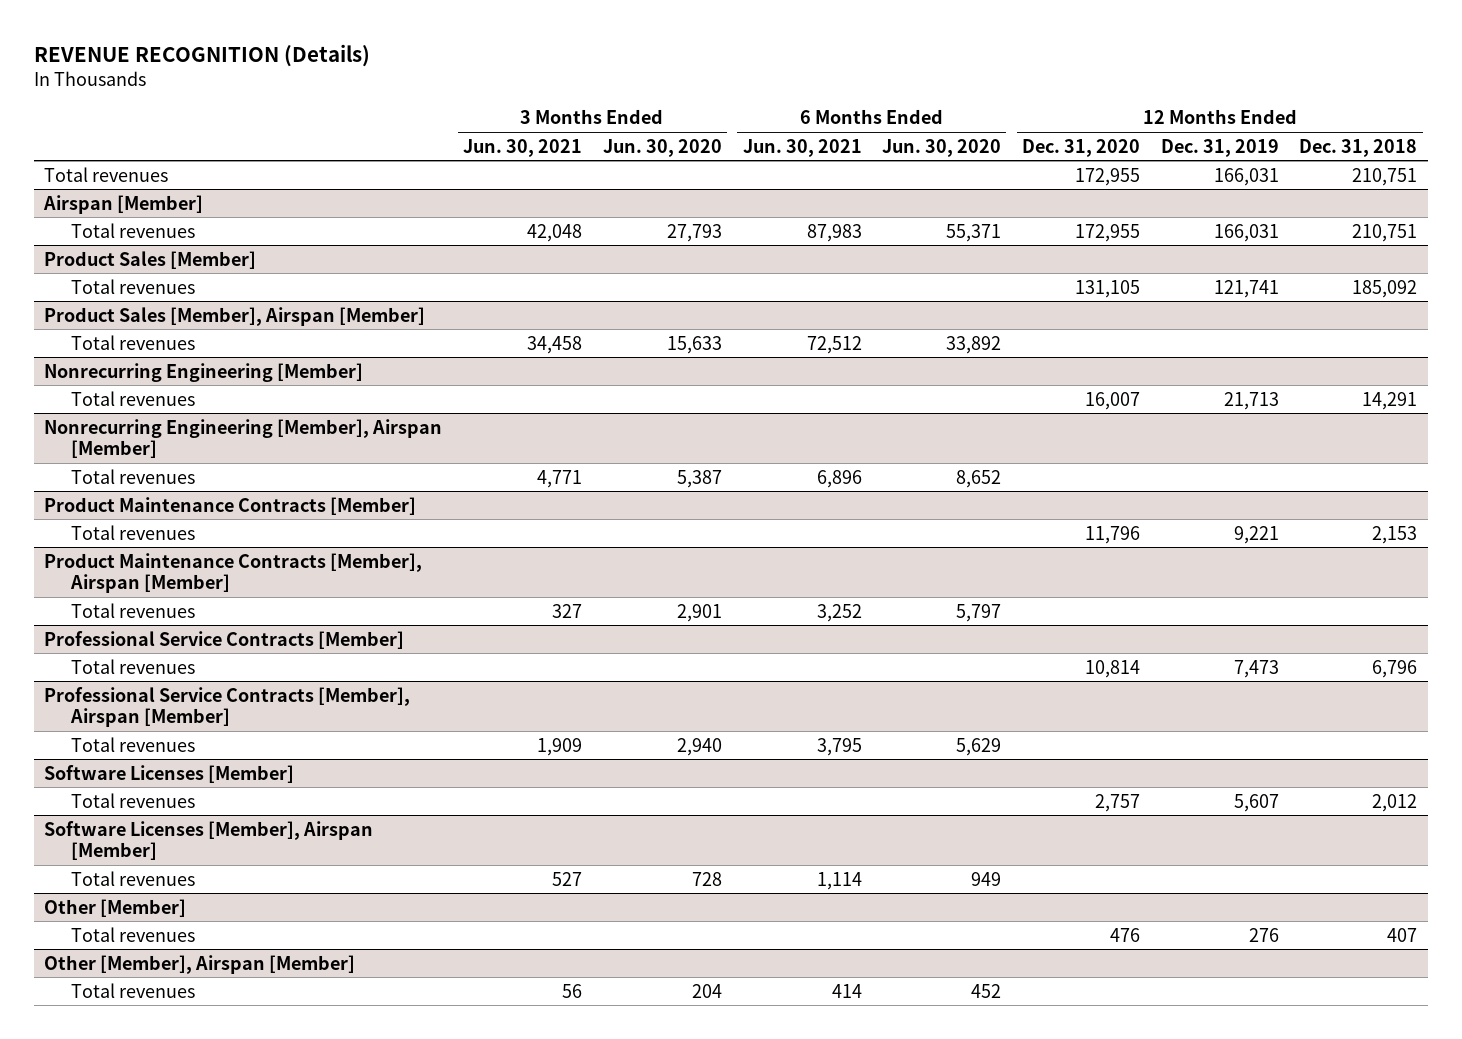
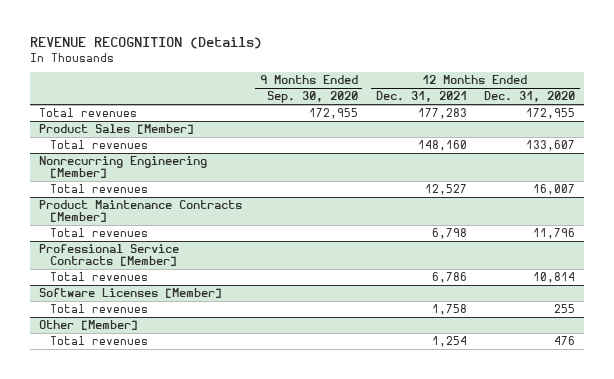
- | 3 Months Ended Jun. 30, 2021 | 3 Months Ended Jun. 30, 2020 | 6 Months Ended Jun. 30, 2021 | 6 Months Ended Jun. 30, 2020 | 12 Months Ended Dec. 31, 2020 | 12 Months Ended Dec. 31, 2019 | 12 Months Ended Dec. 31, 2018
+ | 9 Months Ended Sep. 30, 2020 | 12 Months Ended Dec. 31, 2021 | 12 Months Ended Dec. 31, 2020
- Airspan [Member]
- Total revenues | 42,048 | 27,793 | 87,983 | 55,371 | 172,955 | 166,031 | 210,751
@ Product Sales [Member]
- Total revenues | | | | | 131,105 | 121,741 | 185,092
- Product Sales [Member], Airspan [Member]
- Total revenues | 34,458 | 15,633 | 72,512 | 33,892 | | |
@ Product Sales [Member]
+ Total revenues | | 148,160 | 133,607
- Nonrecurring Engineering [Member], Airspan [Member]
- Total revenues | 4,771 | 5,387 | 6,896 | 8,652 | | |
- Product Maintenance Contracts [Member], Airspan [Member]
- Total revenues | 327 | 2,901 | 3,252 | 5,797 | | |
- Professional Service Contracts [Member], Airspan [Member]
- Total revenues | 1,909 | 2,940 | 3,795 | 5,629 | | |
@ Software Licenses [Member]
- Total revenues | | | | | 2,757 | 5,607 | 2,012
- Software Licenses [Member], Airspan [Member]
- Total revenues | 527 | 728 | 1,114 | 949 | | |
@ Software Licenses [Member]
+ Total revenues | | 1,758 | 255
- Other [Member], Airspan [Member]
- Total revenues | 56 | 204 | 414 | 452 | | |

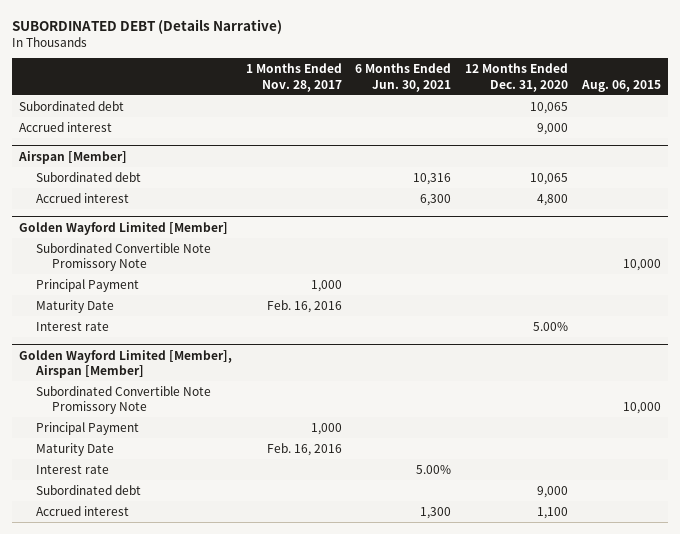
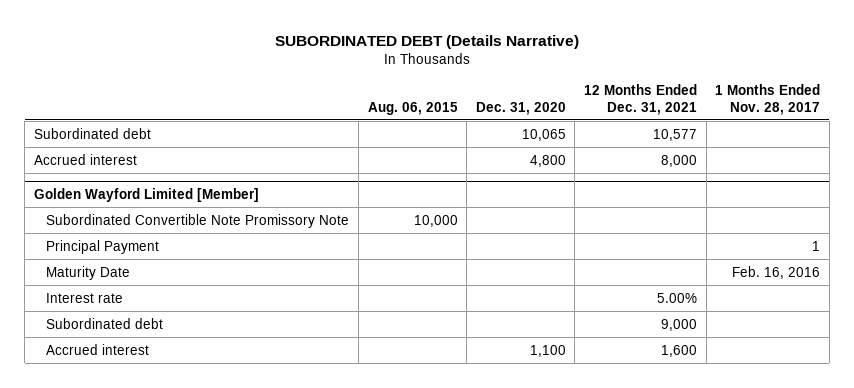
- | 1 Months Ended Nov. 28, 2017 | 6 Months Ended Jun. 30, 2021 | 12 Months Ended Dec. 31, 2020 | Aug. 06, 2015
+ | Aug. 06, 2015 | Dec. 31, 2020 | 12 Months Ended Dec. 31, 2021 | 1 Months Ended Nov. 28, 2017
- Airspan [Member]
- Subordinated debt | | 10,316 | 10,065 |
- Accrued interest | | 6,300 | 4,800 |
@ Golden Wayford Limited [Member]
- Principal Payment | 1,000 | | |
+ Principal Payment | | | | 1
- Golden Wayford Limited [Member], Airspan [Member]
- Subordinated Convertible Note Promissory Note | | | | 10,000
- Principal Payment | 1,000 | | |
- Maturity Date | Feb. 16, 2016 | | |
- Interest rate | | 5.00% | |
- Subordinated debt | | | 9,000 |
- Accrued interest | | 1,300 | 1,100 |
@ Golden Wayford Limited [Member]
+ Subordinated debt | | | 9,000 |
+ Accrued interest | | 1,100 | 1,600 |

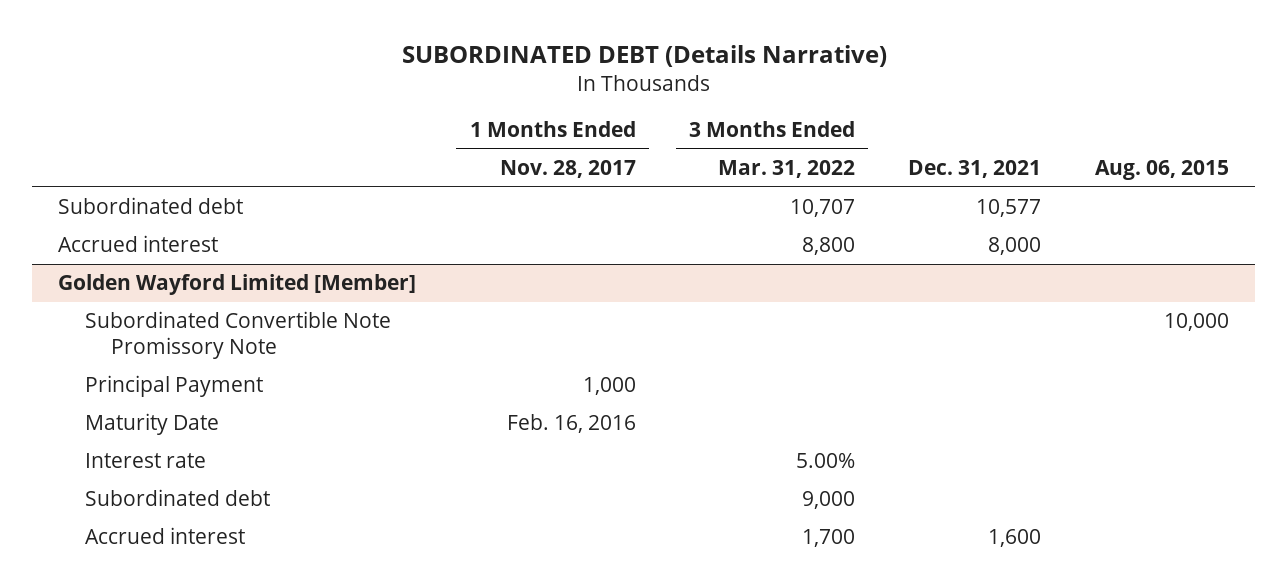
- | Aug. 06, 2015 | Dec. 31, 2020 | 12 Months Ended Dec. 31, 2021 | 1 Months Ended Nov. 28, 2017
+ | 1 Months Ended Nov. 28, 2017 | 3 Months Ended Mar. 31, 2022 | Dec. 31, 2021 | Aug. 06, 2015
@ Golden Wayford Limited [Member]
- Principal Payment | | | | 1
+ Principal Payment | 1,000 | | |

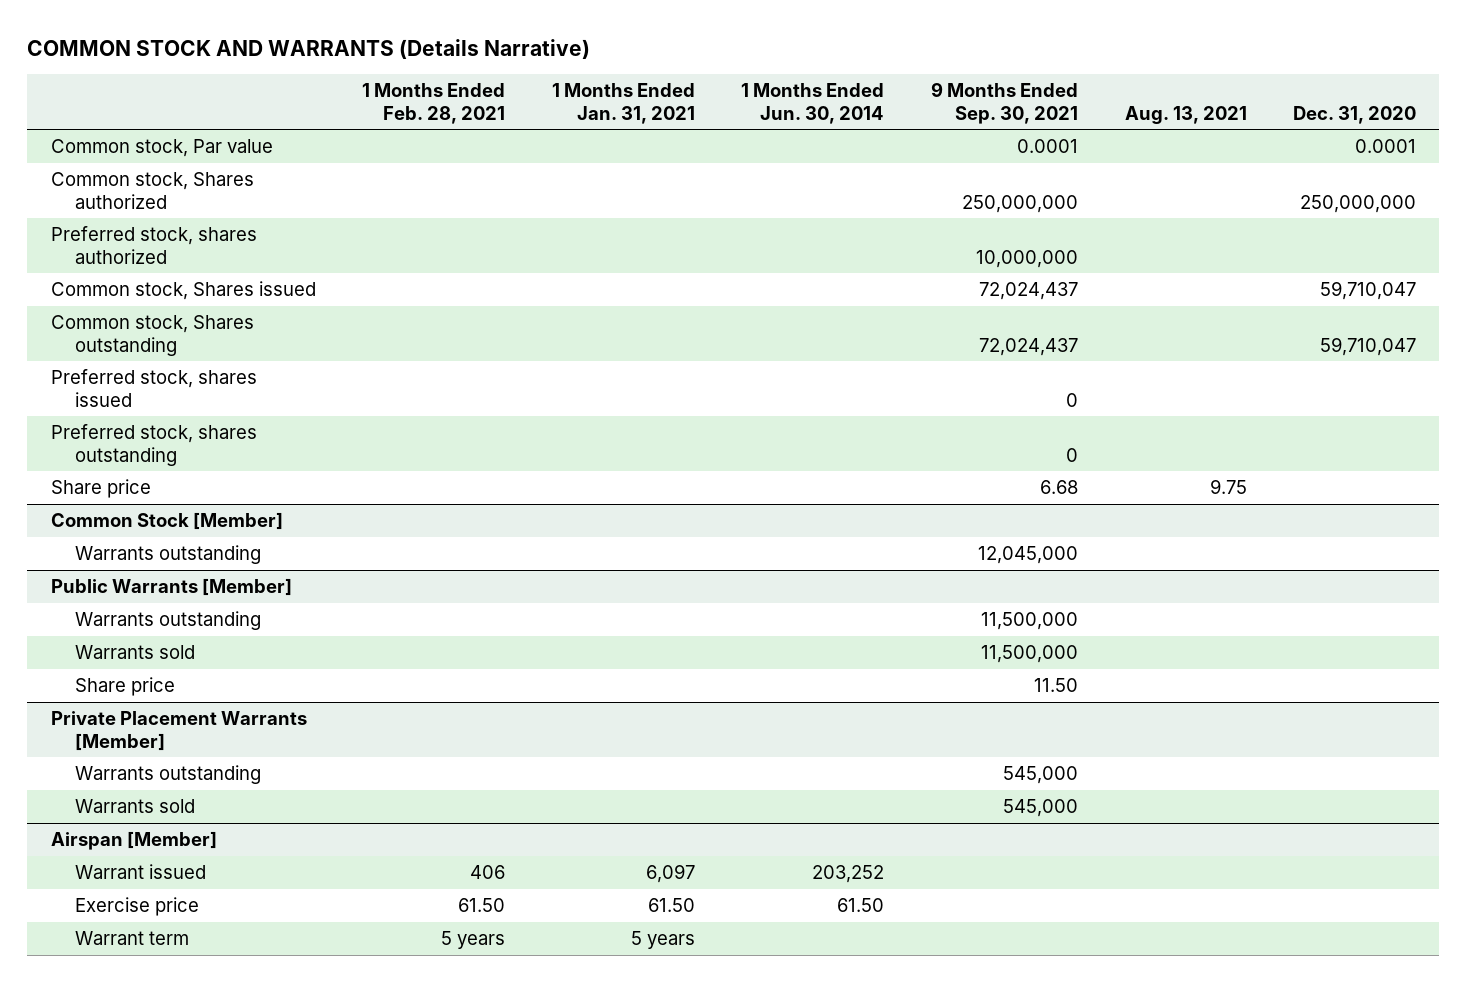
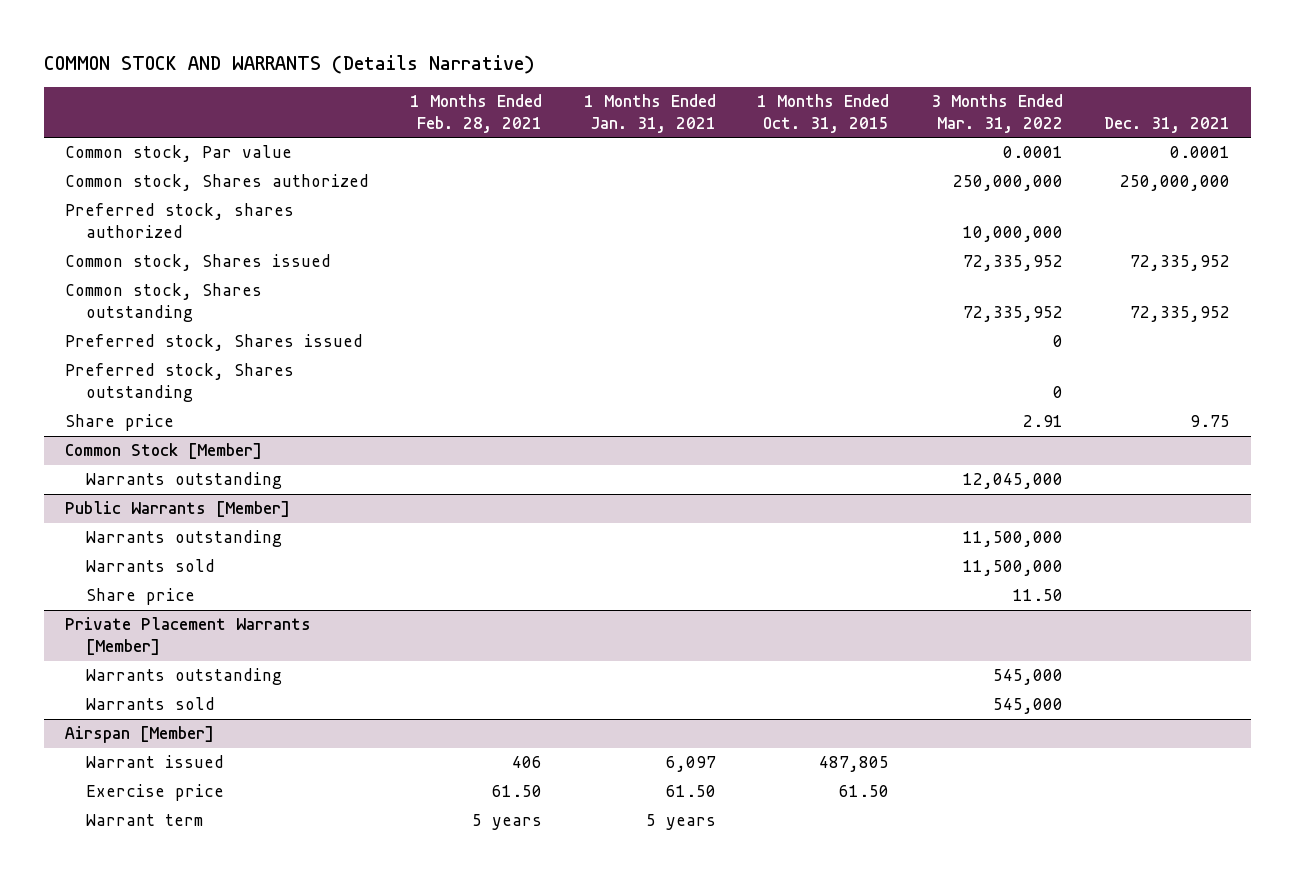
- | 1 Months Ended Feb. 28, 2021 | 1 Months Ended Jan. 31, 2021 | 1 Months Ended Jun. 30, 2014 | 9 Months Ended Sep. 30, 2021 | Aug. 13, 2021 | Dec. 31, 2020
+ | 1 Months Ended Feb. 28, 2021 | 1 Months Ended Jan. 31, 2021 | 1 Months Ended Oct. 31, 2015 | 3 Months Ended Mar. 31, 2022 | Dec. 31, 2021
- Preferred stock, shares issued | | | | 0 | |
- Preferred stock, shares outstanding | | | | 0 | |
+ Preferred stock, Shares issued | | | | 0 |
+ Preferred stock, Shares outstanding | | | | 0 |

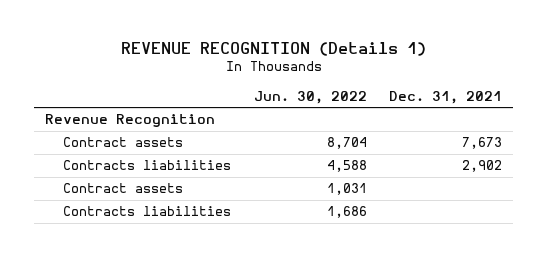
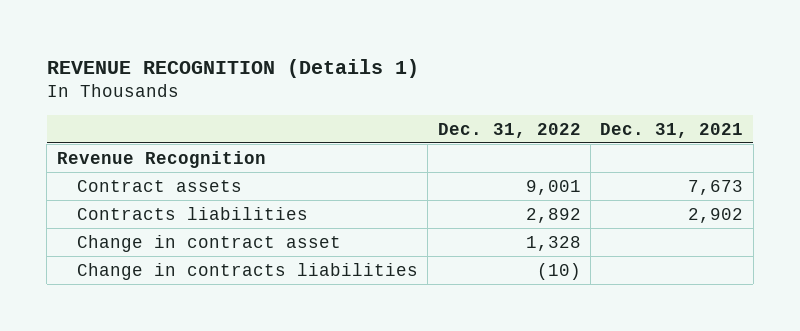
- | Jun. 30, 2022 | Dec. 31, 2021
+ | Dec. 31, 2022 | Dec. 31, 2021
- Contract assets | 1,031 |
- Contracts liabilities | 1,686 |
+ Change in contract asset | 1,328 |
+ Change in contracts liabilities | (10) |

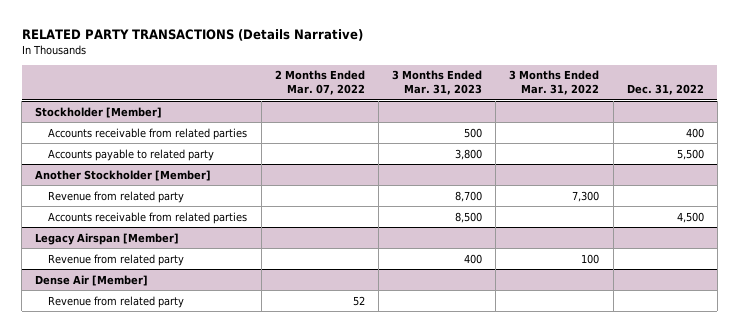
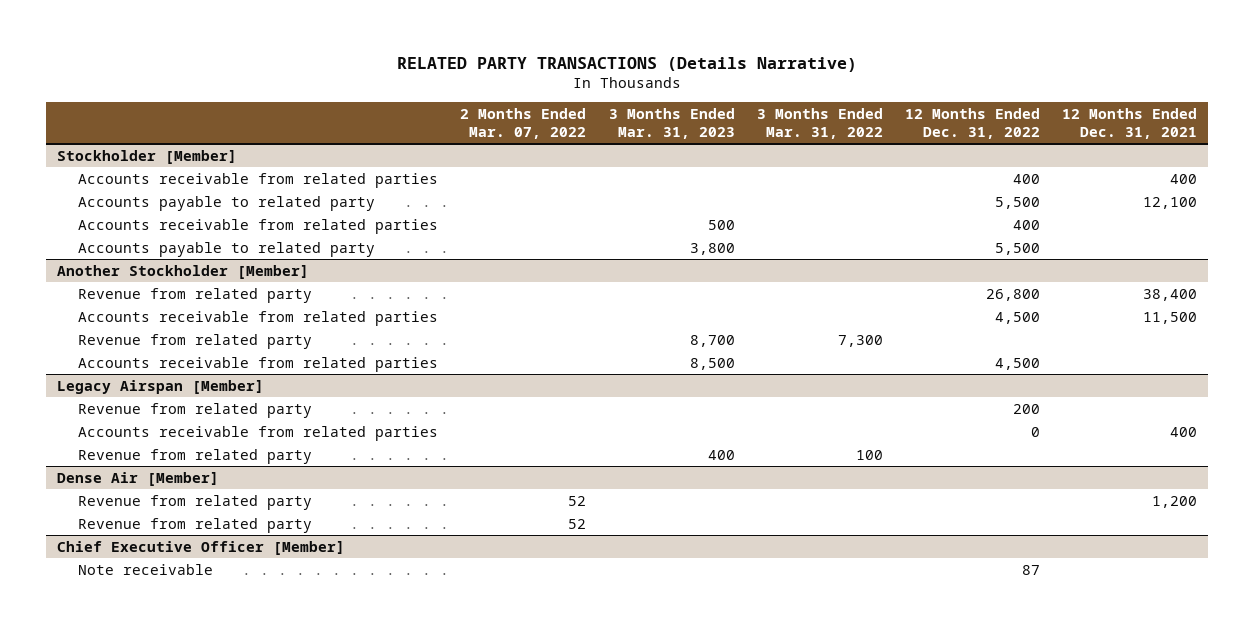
- | 2 Months Ended Mar. 07, 2022 | 3 Months Ended Mar. 31, 2023 | 3 Months Ended Mar. 31, 2022 | Dec. 31, 2022
+ | 2 Months Ended Mar. 07, 2022 | 3 Months Ended Mar. 31, 2023 | 3 Months Ended Mar. 31, 2022 | 12 Months Ended Dec. 31, 2022 | 12 Months Ended Dec. 31, 2021
@ Stockholder [Member]
+ Accounts receivable from related parties | | | | 400 | 400
+ Accounts payable to related party | | | | 5,500 | 12,100
@ Another Stockholder [Member]
+ Revenue from related party | | | | 26,800 | 38,400
+ Accounts receivable from related parties | | | | 4,500 | 11,500
@ Legacy Airspan [Member]
+ Revenue from related party | | | | 200 |
+ Accounts receivable from related parties | | | | 0 | 400
@ Dense Air [Member]
+ Revenue from related party | 52 | | | |
+ Chief Executive Officer [Member]
+ Note receivable | | | | 87 |

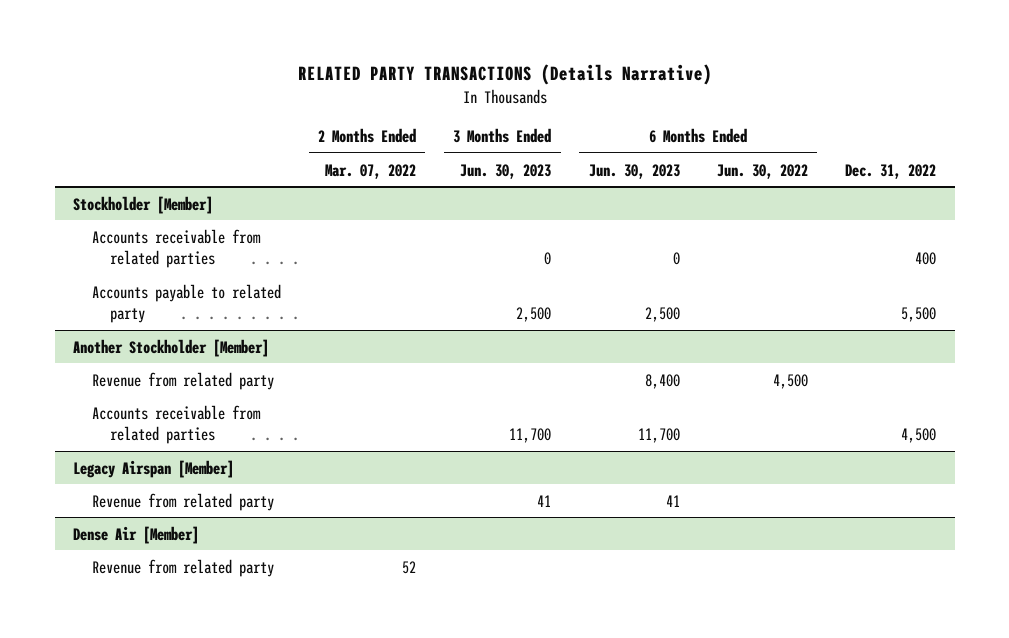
- | 2 Months Ended Mar. 07, 2022 | 3 Months Ended Mar. 31, 2023 | 3 Months Ended Mar. 31, 2022 | 12 Months Ended Dec. 31, 2022 | 12 Months Ended Dec. 31, 2021
+ | 2 Months Ended Mar. 07, 2022 | 3 Months Ended Jun. 30, 2023 | 6 Months Ended Jun. 30, 2023 | 6 Months Ended Jun. 30, 2022 | Dec. 31, 2022
@ Stockholder [Member]
- Accounts receivable from related parties | | 500 | | 400 |
- Accounts payable to related party | | 3,800 | | 5,500 |
@ Another Stockholder [Member]
- Revenue from related party | | 8,700 | 7,300 | |
- Accounts receivable from related parties | | 8,500 | | 4,500 |
@ Legacy Airspan [Member]
- Accounts receivable from related parties | | | | 0 | 400
- Revenue from related party | | 400 | 100 | |
@ Dense Air [Member]
- Revenue from related party | 52 | | | |
- Chief Executive Officer [Member]
- Note receivable | | | | 87 |

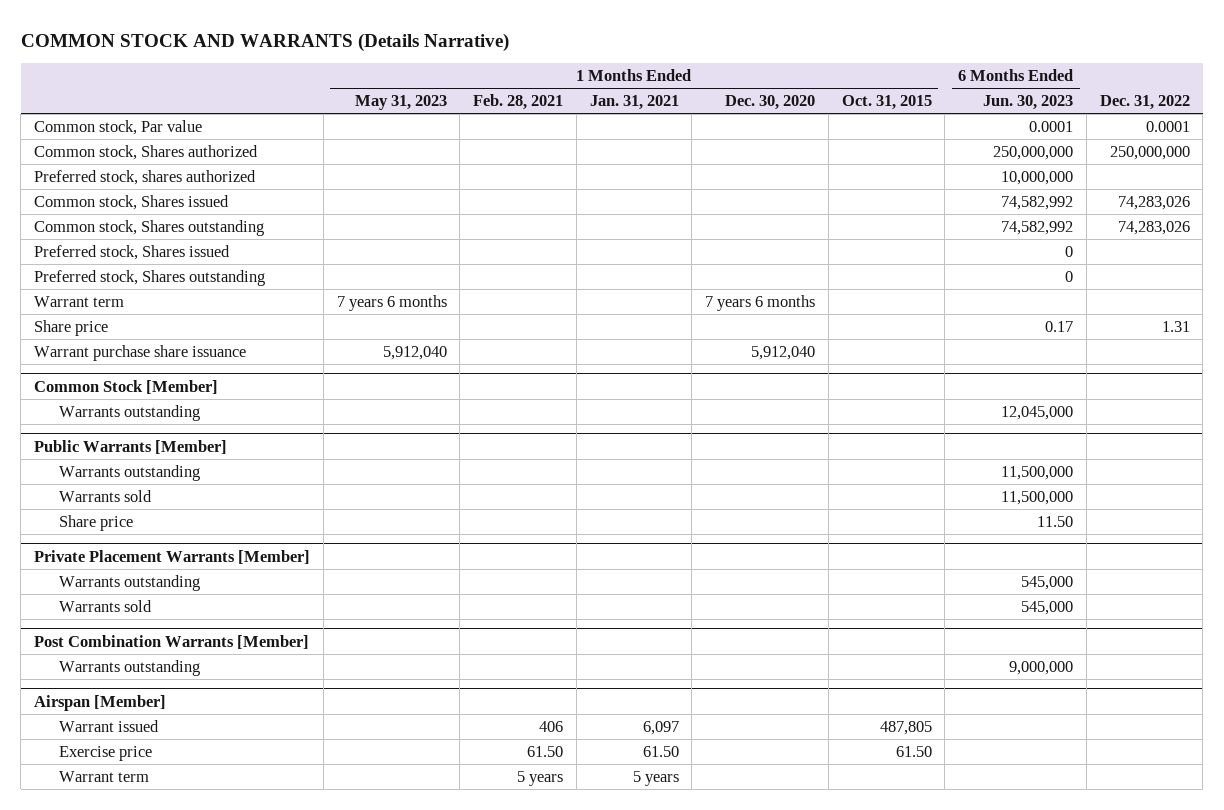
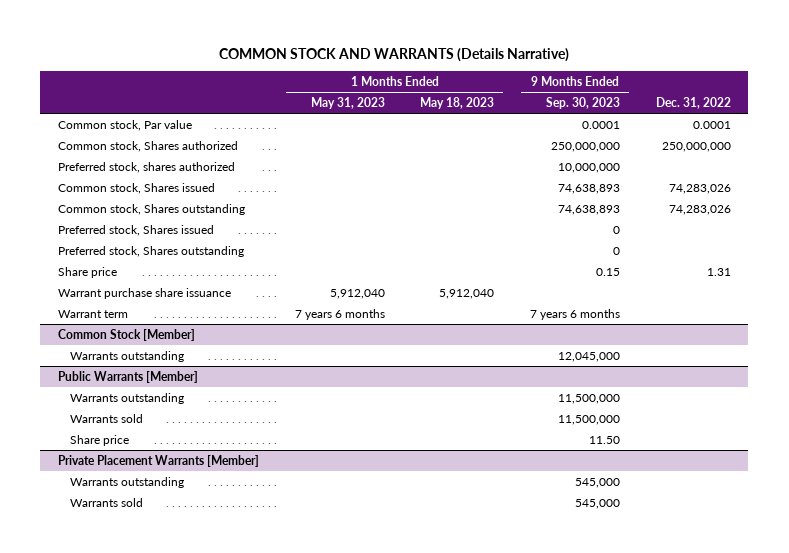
- | 1 Months Ended May 31, 2023 | 1 Months Ended Feb. 28, 2021 | 1 Months Ended Jan. 31, 2021 | 1 Months Ended Dec. 30, 2020 | 1 Months Ended Oct. 31, 2015 | 6 Months Ended Jun. 30, 2023 | Dec. 31, 2022
+ | 1 Months Ended May 31, 2023 | 1 Months Ended May 18, 2023 | 9 Months Ended Sep. 30, 2023 | Dec. 31, 2022
moved down: Warrant term | 7 years 6 months | | 7 years 6 months |
- Post Combination Warrants [Member]
- Warrants outstanding | | | | | | 9,000,000 |
- Airspan [Member]
- Warrant issued | | 406 | 6,097 | | 487,805 | |
- Exercise price | | 61.50 | 61.50 | | 61.50 | |
- Warrant term | | 5 years | 5 years | | | |

